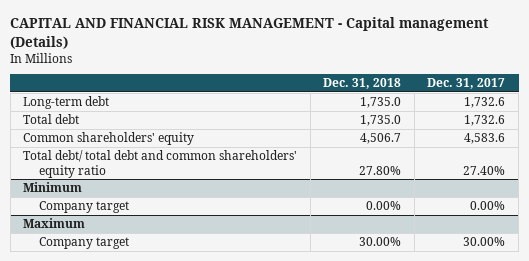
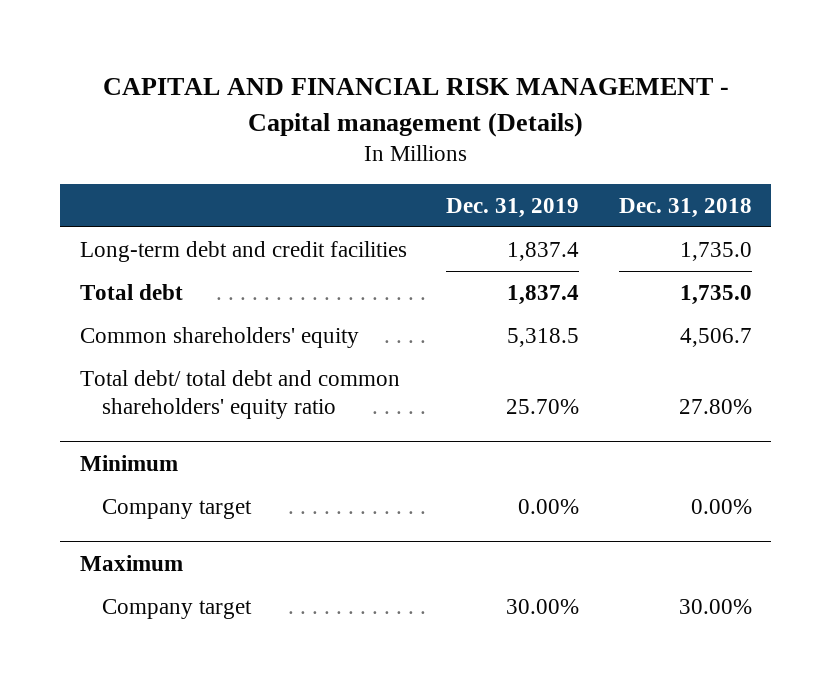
- | Dec. 31, 2018 | Dec. 31, 2017
+ | Dec. 31, 2019 | Dec. 31, 2018
- Long-term debt | 1,735.0 | 1,732.6
+ Long-term debt and credit facilities | 1,837.4 | 1,735.0

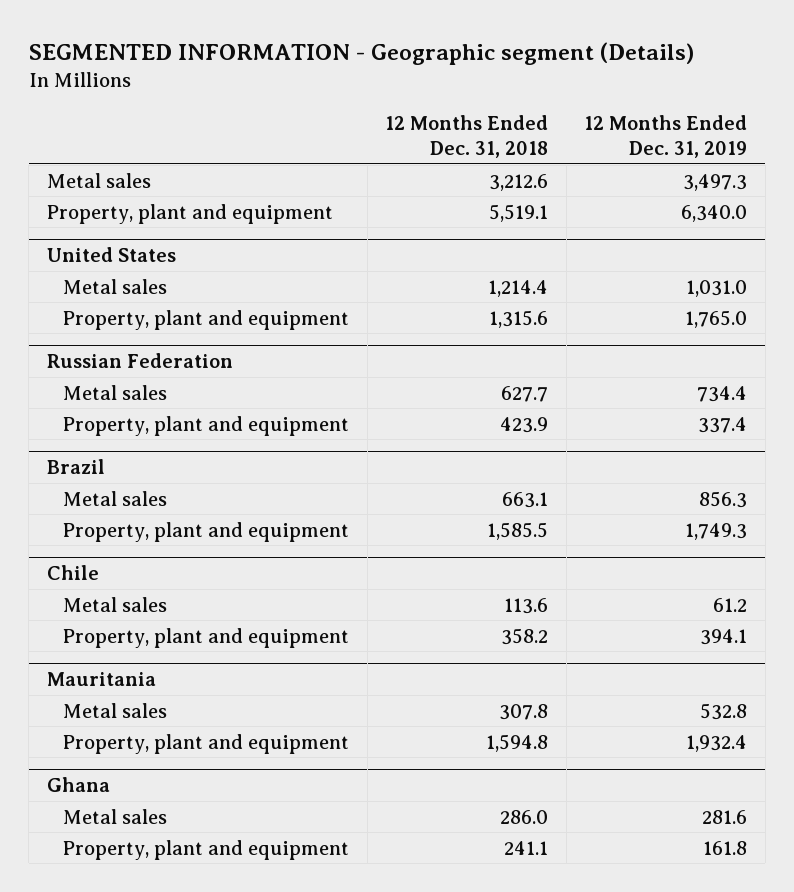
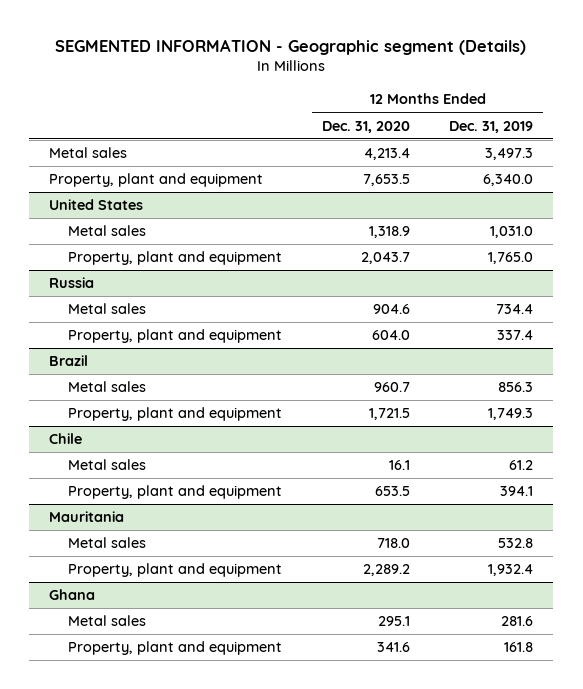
- | 12 Months Ended Dec. 31, 2018 | 12 Months Ended Dec. 31, 2019
+ | 12 Months Ended Dec. 31, 2020 | 12 Months Ended Dec. 31, 2019
- Russian Federation
+ Russia

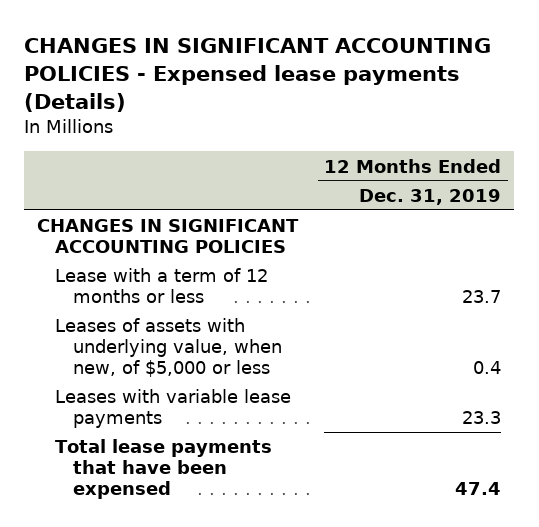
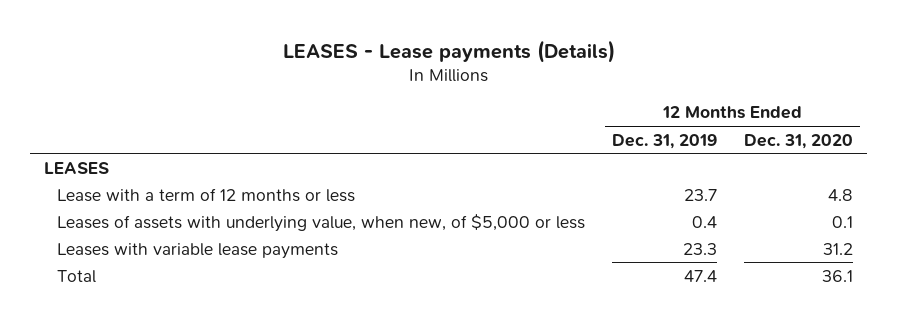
- CHANGES IN SIGNIFICANT ACCOUNTING POLICIES - Expensed lease payments (Details)
+ LEASES - Lease payments (Details)
- | 12 Months Ended Dec. 31, 2019
+ | 12 Months Ended Dec. 31, 2019 | 12 Months Ended Dec. 31, 2020
- CHANGES IN SIGNIFICANT ACCOUNTING POLICIES
+ LEASES
- Total lease payments that have been expensed | 47.4
+ Total | 47.4 | 36.1

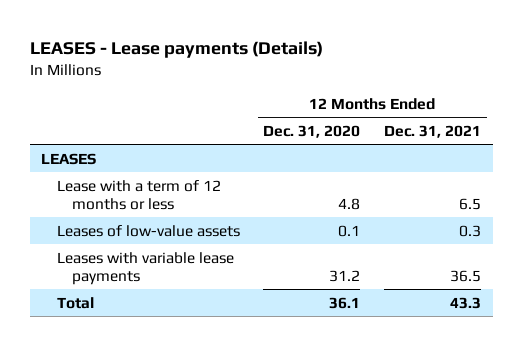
- | 12 Months Ended Dec. 31, 2019 | 12 Months Ended Dec. 31, 2020
+ | 12 Months Ended Dec. 31, 2020 | 12 Months Ended Dec. 31, 2021
- Leases of assets with underlying value, when new, of $5,000 or less | 0.4 | 0.1
+ Leases of low-value assets | 0.1 | 0.3

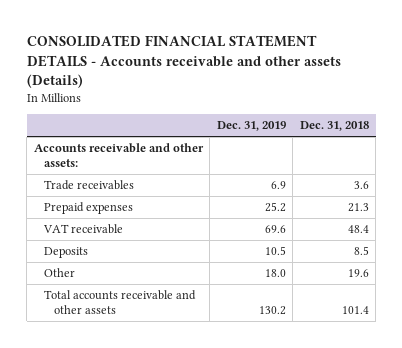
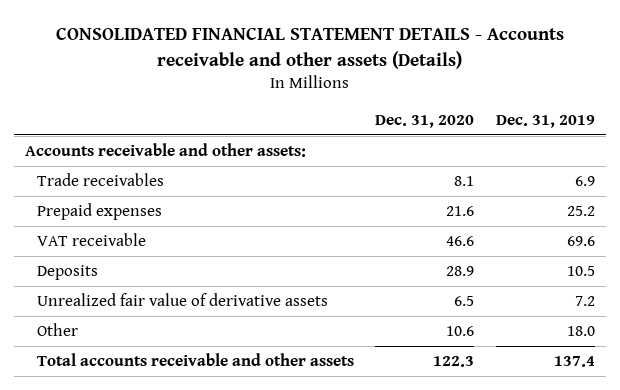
- | Dec. 31, 2019 | Dec. 31, 2018
+ | Dec. 31, 2020 | Dec. 31, 2019
+ Unrealized fair value of derivative assets | 6.5 | 7.2
- Total accounts receivable and other assets | 130.2 | 101.4
+ Total accounts receivable and other assets | 122.3 | 137.4

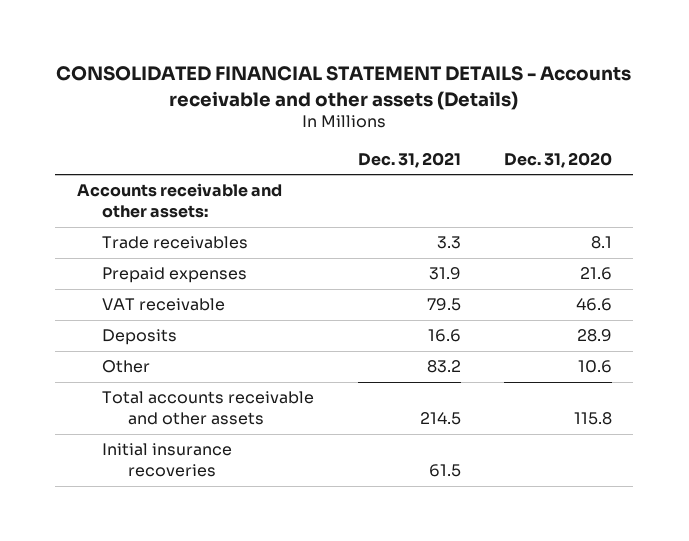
- | Dec. 31, 2020 | Dec. 31, 2019
+ | Dec. 31, 2021 | Dec. 31, 2020
- Unrealized fair value of derivative assets | 6.5 | 7.2
- Total accounts receivable and other assets | 122.3 | 137.4
+ Total accounts receivable and other assets | 214.5 | 115.8
+ Initial insurance recoveries | 61.5 |

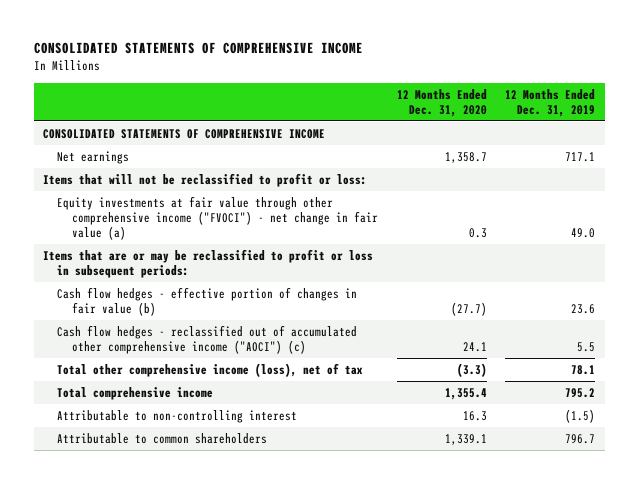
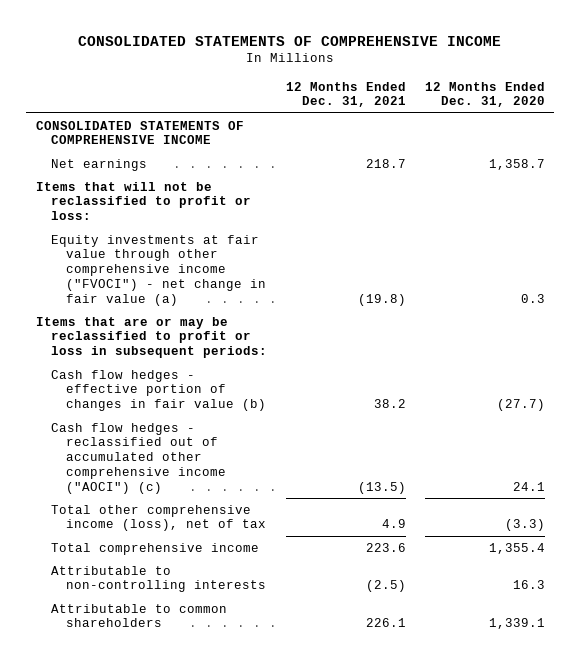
- | 12 Months Ended Dec. 31, 2020 | 12 Months Ended Dec. 31, 2019
+ | 12 Months Ended Dec. 31, 2021 | 12 Months Ended Dec. 31, 2020
- Attributable to non-controlling interest | 16.3 | (1.5)
+ Attributable to non-controlling interests | (2.5) | 16.3

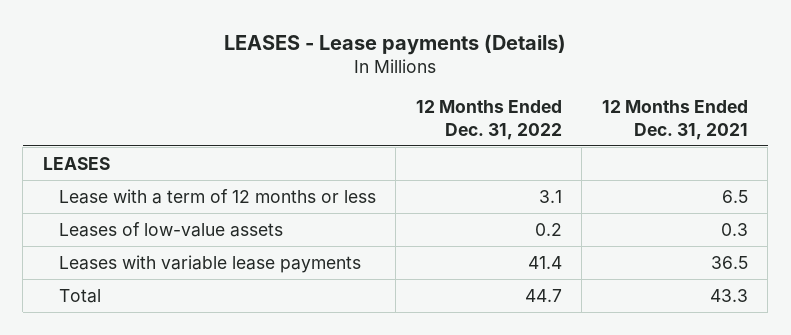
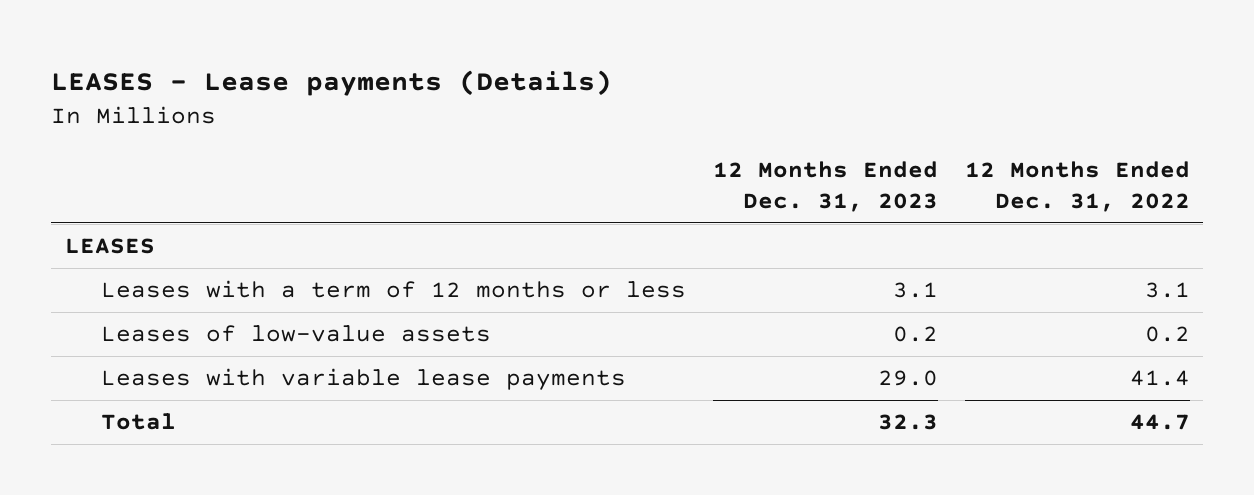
- | 12 Months Ended Dec. 31, 2022 | 12 Months Ended Dec. 31, 2021
+ | 12 Months Ended Dec. 31, 2023 | 12 Months Ended Dec. 31, 2022
- Lease with a term of 12 months or less | 3.1 | 6.5
+ Leases with a term of 12 months or less | 3.1 | 3.1

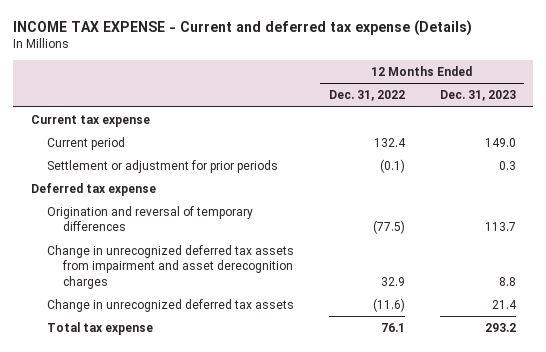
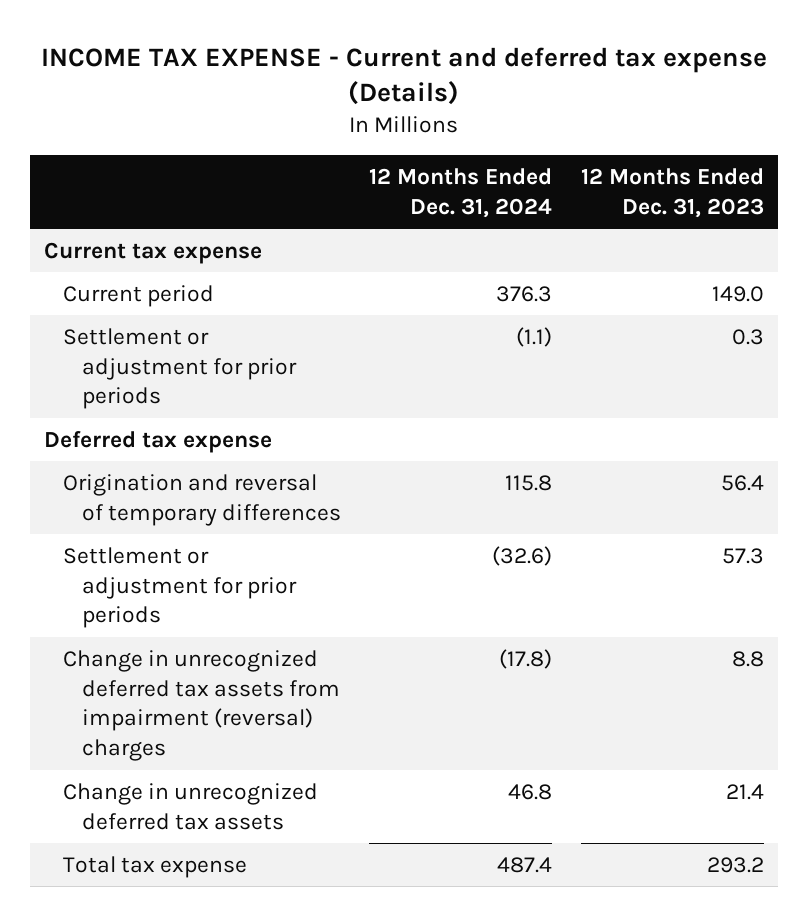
- | 12 Months Ended Dec. 31, 2022 | 12 Months Ended Dec. 31, 2023
+ | 12 Months Ended Dec. 31, 2024 | 12 Months Ended Dec. 31, 2023
- Origination and reversal of temporary differences | (77.5) | 113.7
- Change in unrecognized deferred tax assets from impairment and asset derecognition charges | 32.9 | 8.8
+ Origination and reversal of temporary differences | 115.8 | 56.4
+ Settlement or adjustment for prior periods | (32.6) | 57.3
+ Change in unrecognized deferred tax assets from impairment (reversal) charges | (17.8) | 8.8

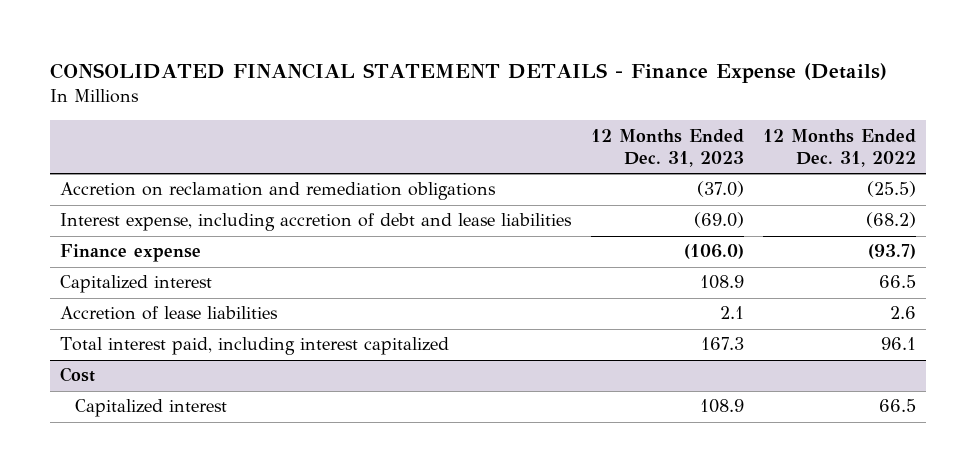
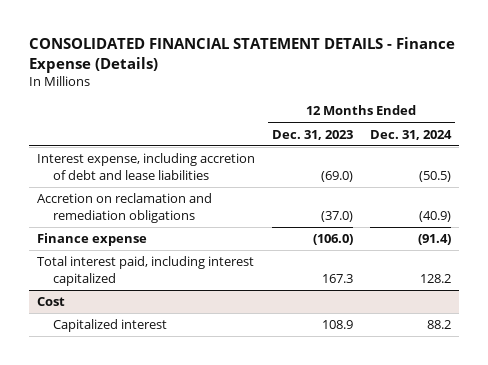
- | 12 Months Ended Dec. 31, 2023 | 12 Months Ended Dec. 31, 2022
+ | 12 Months Ended Dec. 31, 2023 | 12 Months Ended Dec. 31, 2024
moved down: Accretion on reclamation and remediation obligations | (37.0) | (40.9)
- Capitalized interest | 108.9 | 66.5
- Accretion of lease liabilities | 2.1 | 2.6

